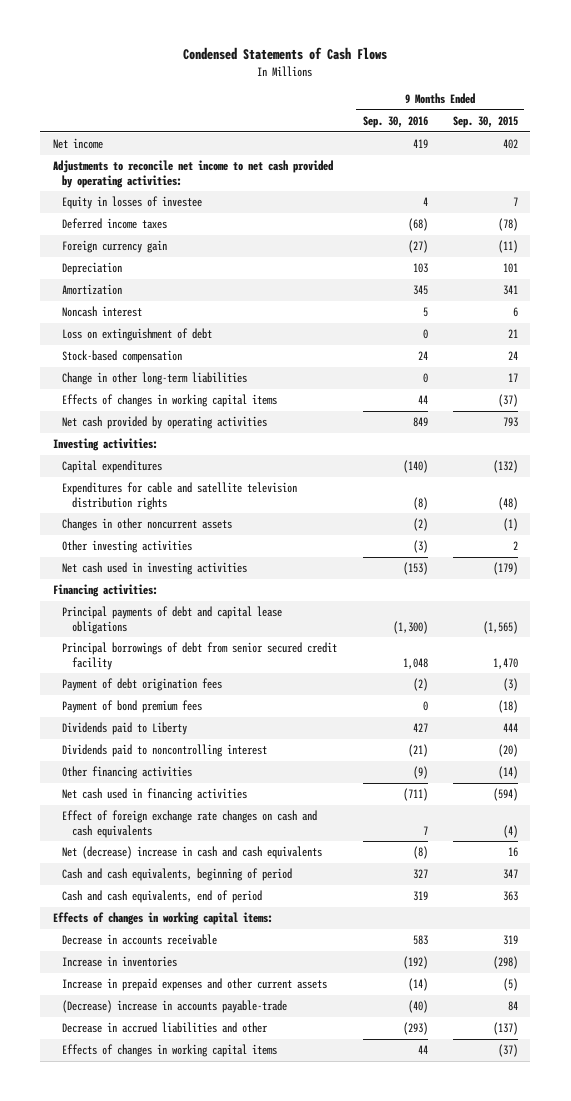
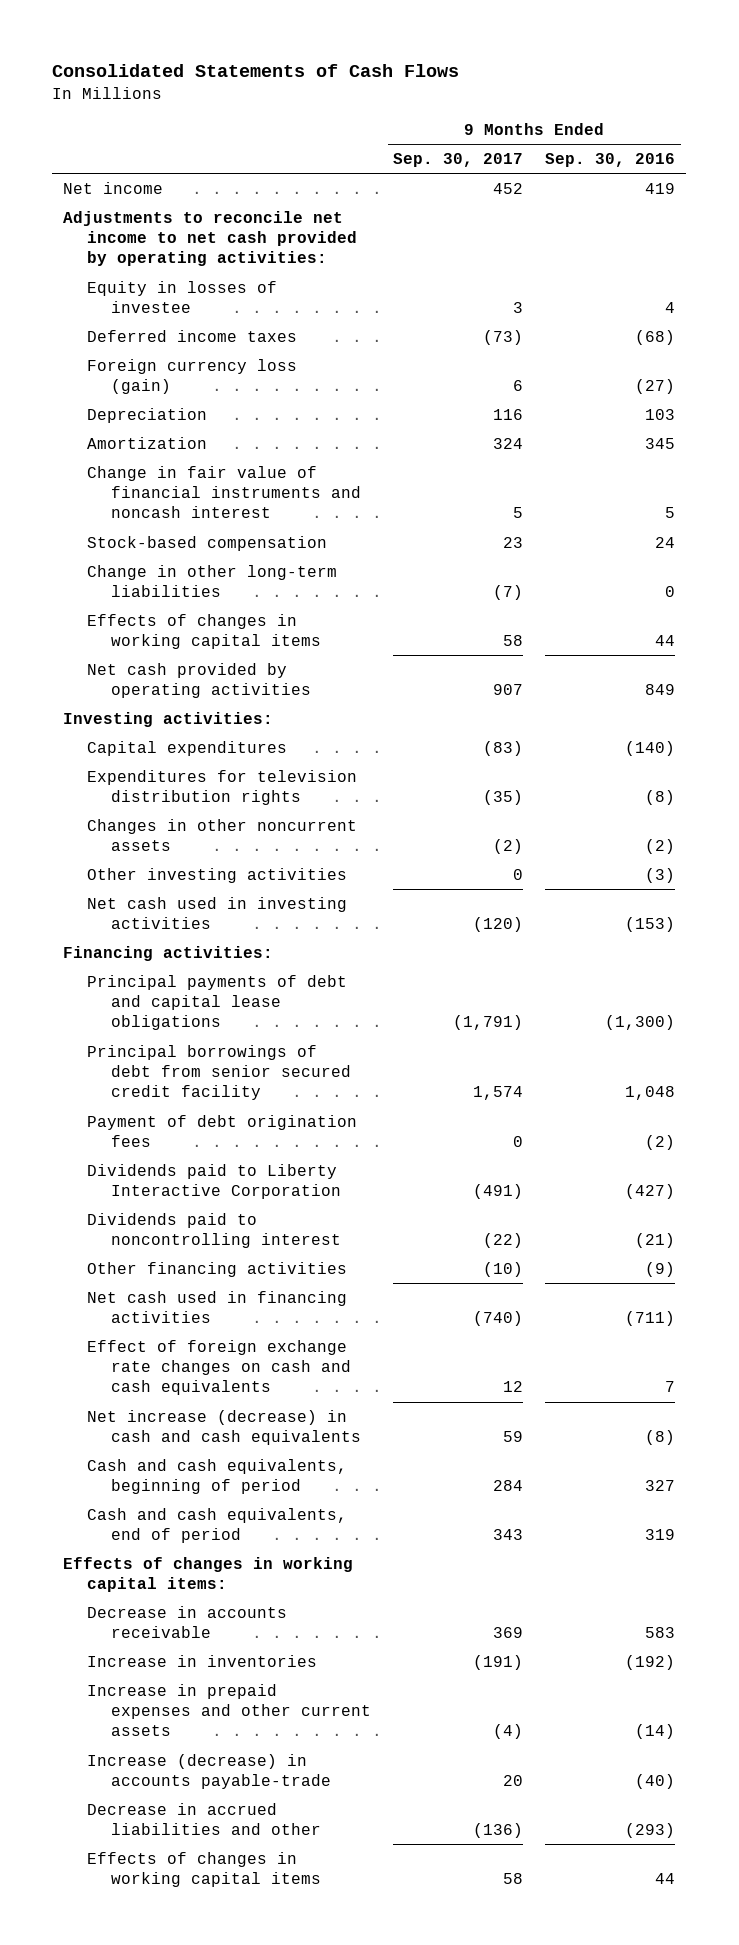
- Condensed Statements of Cash Flows
+ Consolidated Statements of Cash Flows
- | 9 Months Ended Sep. 30, 2016 | 9 Months Ended Sep. 30, 2015
+ | 9 Months Ended Sep. 30, 2017 | 9 Months Ended Sep. 30, 2016
- Foreign currency gain | (27) | (11)
+ Foreign currency loss (gain) | 6 | (27)
- Noncash interest | 5 | 6
- Loss on extinguishment of debt | 0 | 21
+ Change in fair value of financial instruments and noncash interest | 5 | 5
- Expenditures for cable and satellite television distribution rights | (8) | (48)
+ Expenditures for television distribution rights | (35) | (8)
- Payment of bond premium fees | 0 | (18)
- Dividends paid to Liberty | 427 | 444
+ Dividends paid to Liberty Interactive Corporation | (491) | (427)
- Net (decrease) increase in cash and cash equivalents | (8) | 16
+ Net increase (decrease) in cash and cash equivalents | 59 | (8)
- (Decrease) increase in accounts payable-trade | (40) | 84
+ Increase (decrease) in accounts payable-trade | 20 | (40)

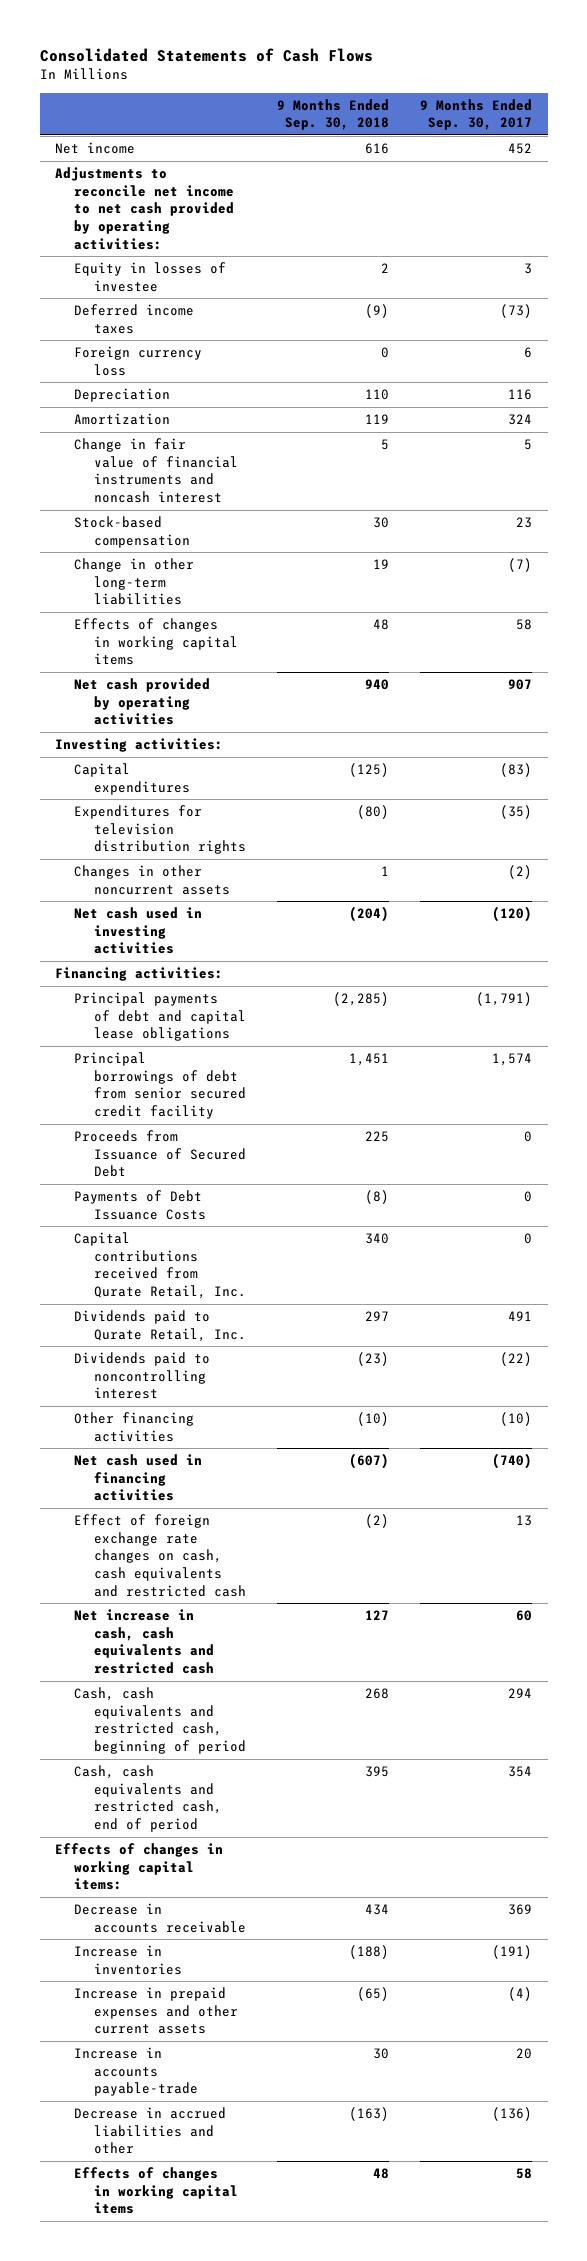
- | 9 Months Ended Sep. 30, 2017 | 9 Months Ended Sep. 30, 2016
+ | 9 Months Ended Sep. 30, 2018 | 9 Months Ended Sep. 30, 2017
- Foreign currency loss (gain) | 6 | (27)
+ Foreign currency loss | 0 | 6
- Other investing activities | 0 | (3)
- Payment of debt origination fees | 0 | (2)
- Dividends paid to Liberty Interactive Corporation | (491) | (427)
+ Proceeds from Issuance of Secured Debt | 225 | 0
+ Payments of Debt Issuance Costs | (8) | 0
+ Capital contributions received from Qurate Retail, Inc. | 340 | 0
+ Dividends paid to Qurate Retail, Inc. | 297 | 491
- Effect of foreign exchange rate changes on cash and cash equivalents | 12 | 7
- Net increase (decrease) in cash and cash equivalents | 59 | (8)
- Cash and cash equivalents, beginning of period | 284 | 327
- Cash and cash equivalents, end of period | 343 | 319
+ Effect of foreign exchange rate changes on cash, cash equivalents and restricted cash | (2) | 13
+ Net increase in cash, cash equivalents and restricted cash | 127 | 60
+ Cash, cash equivalents and restricted cash, beginning of period | 268 | 294
+ Cash, cash equivalents and restricted cash, end of period | 395 | 354
- Increase (decrease) in accounts payable-trade | 20 | (40)
+ Increase in accounts payable-trade | 30 | 20

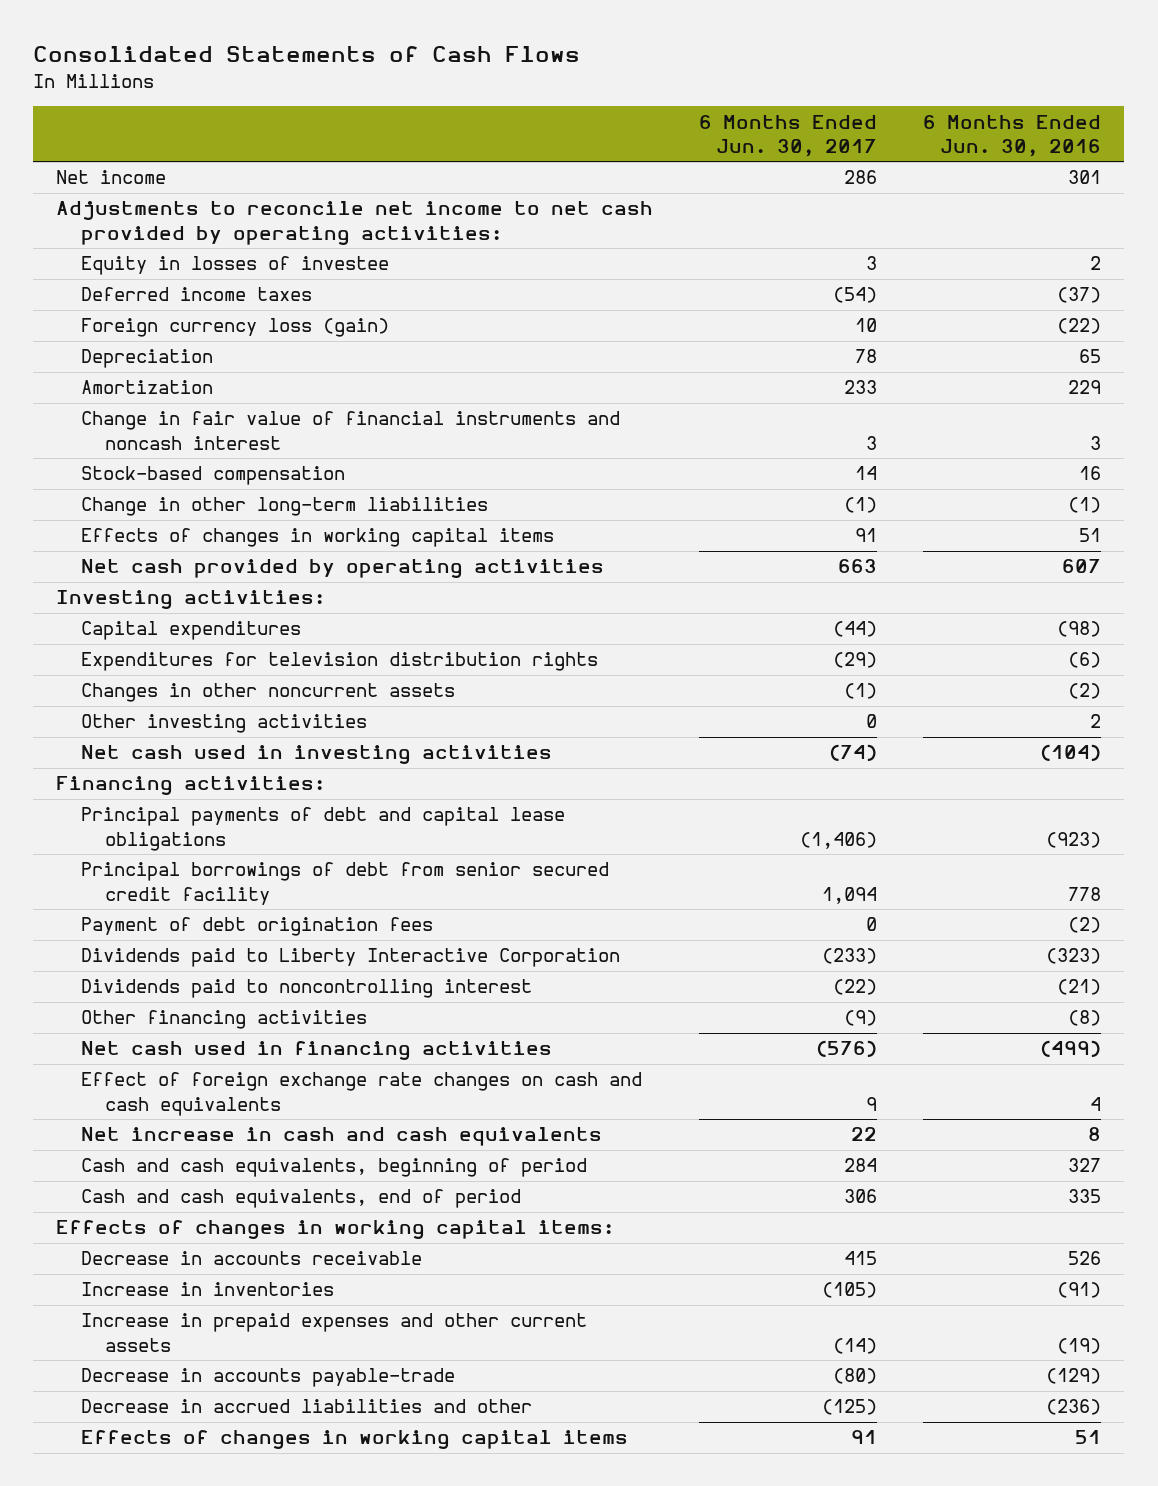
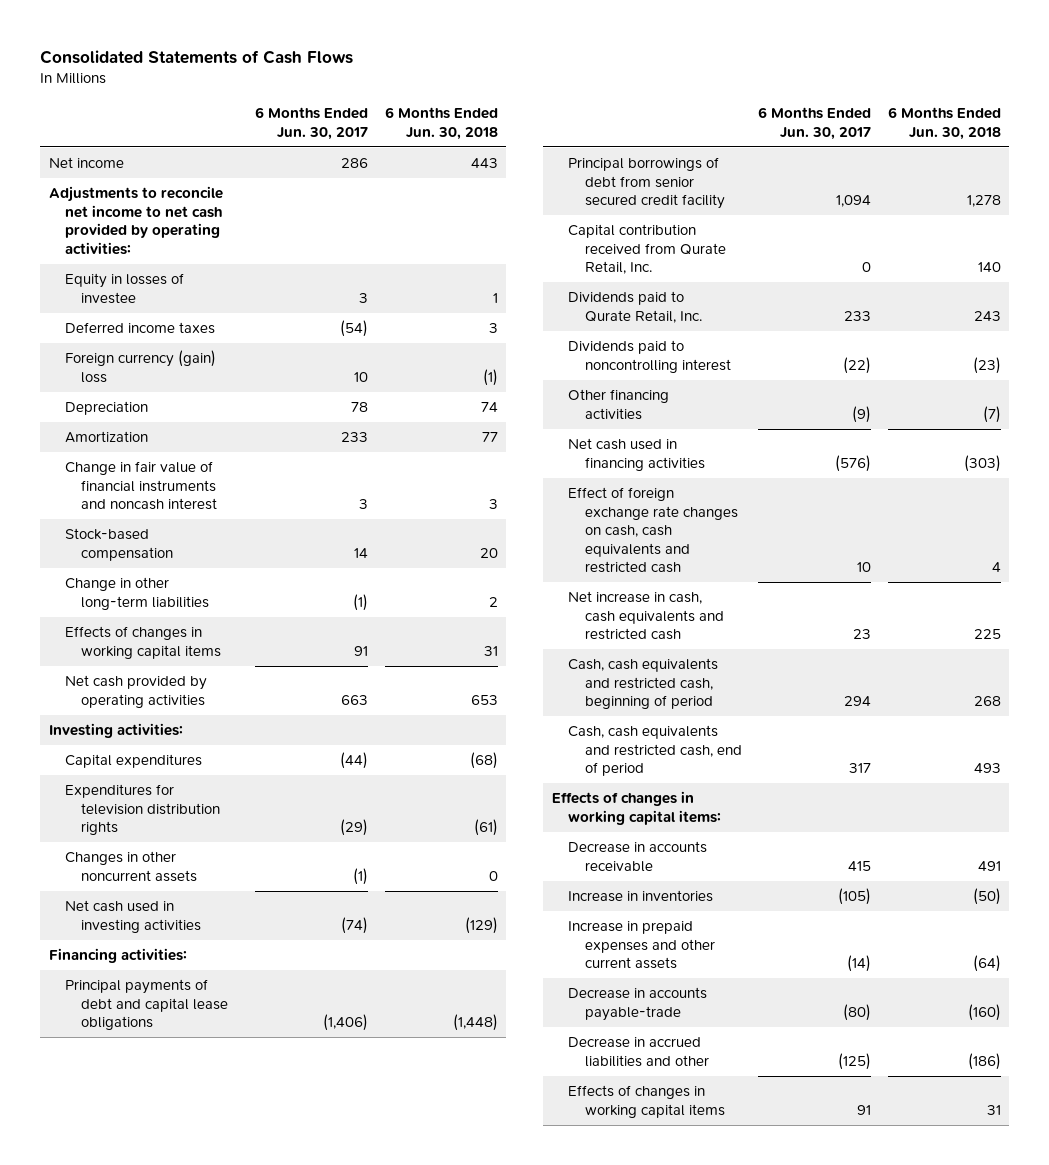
- | 6 Months Ended Jun. 30, 2017 | 6 Months Ended Jun. 30, 2016
+ | 6 Months Ended Jun. 30, 2017 | 6 Months Ended Jun. 30, 2018
- Foreign currency loss (gain) | 10 | (22)
+ Foreign currency (gain) loss | 10 | (1)
- Other investing activities | 0 | 2
- Payment of debt origination fees | 0 | (2)
- Dividends paid to Liberty Interactive Corporation | (233) | (323)
+ Capital contribution received from Qurate Retail, Inc. | 0 | 140
+ Dividends paid to Qurate Retail, Inc. | 233 | 243
- Effect of foreign exchange rate changes on cash and cash equivalents | 9 | 4
- Net increase in cash and cash equivalents | 22 | 8
- Cash and cash equivalents, beginning of period | 284 | 327
- Cash and cash equivalents, end of period | 306 | 335
+ Effect of foreign exchange rate changes on cash, cash equivalents and restricted cash | 10 | 4
+ Net increase in cash, cash equivalents and restricted cash | 23 | 225
+ Cash, cash equivalents and restricted cash, beginning of period | 294 | 268
+ Cash, cash equivalents and restricted cash, end of period | 317 | 493

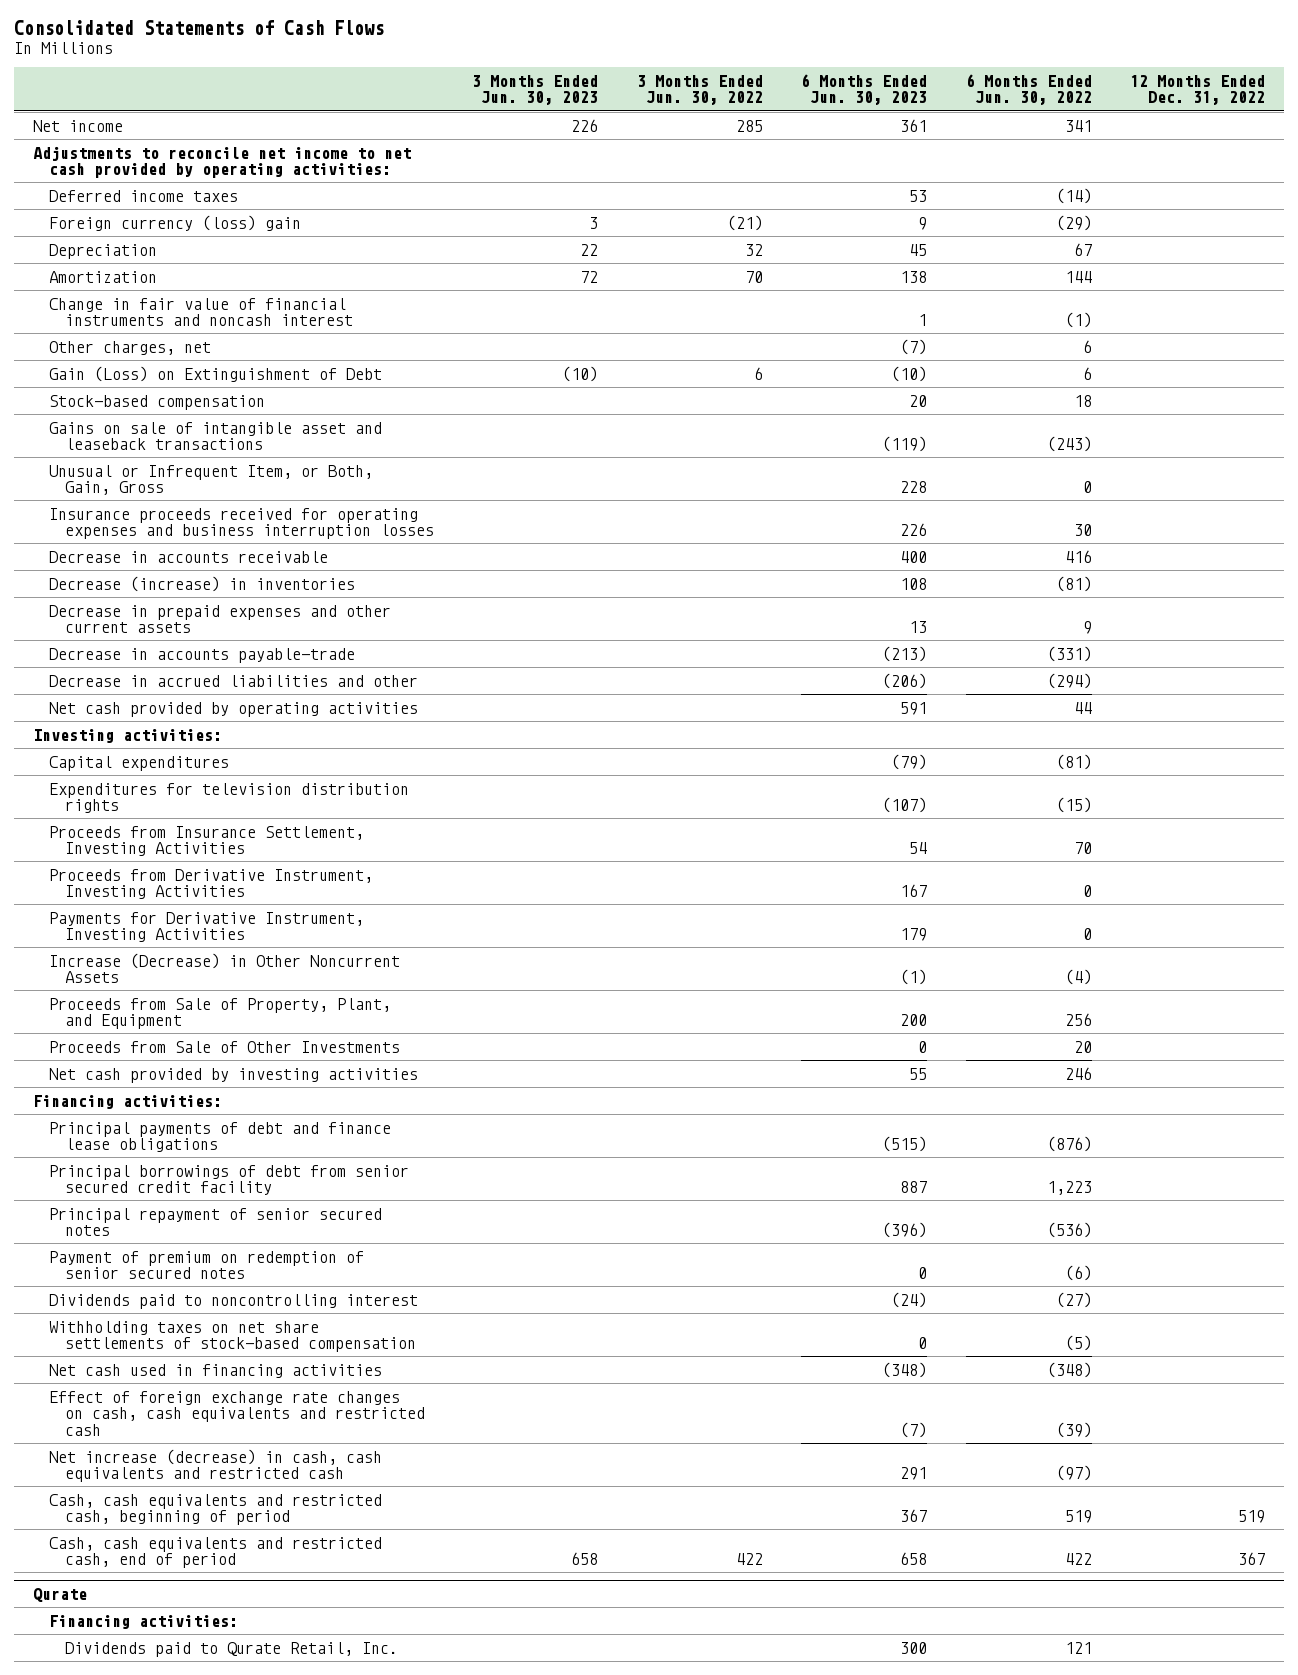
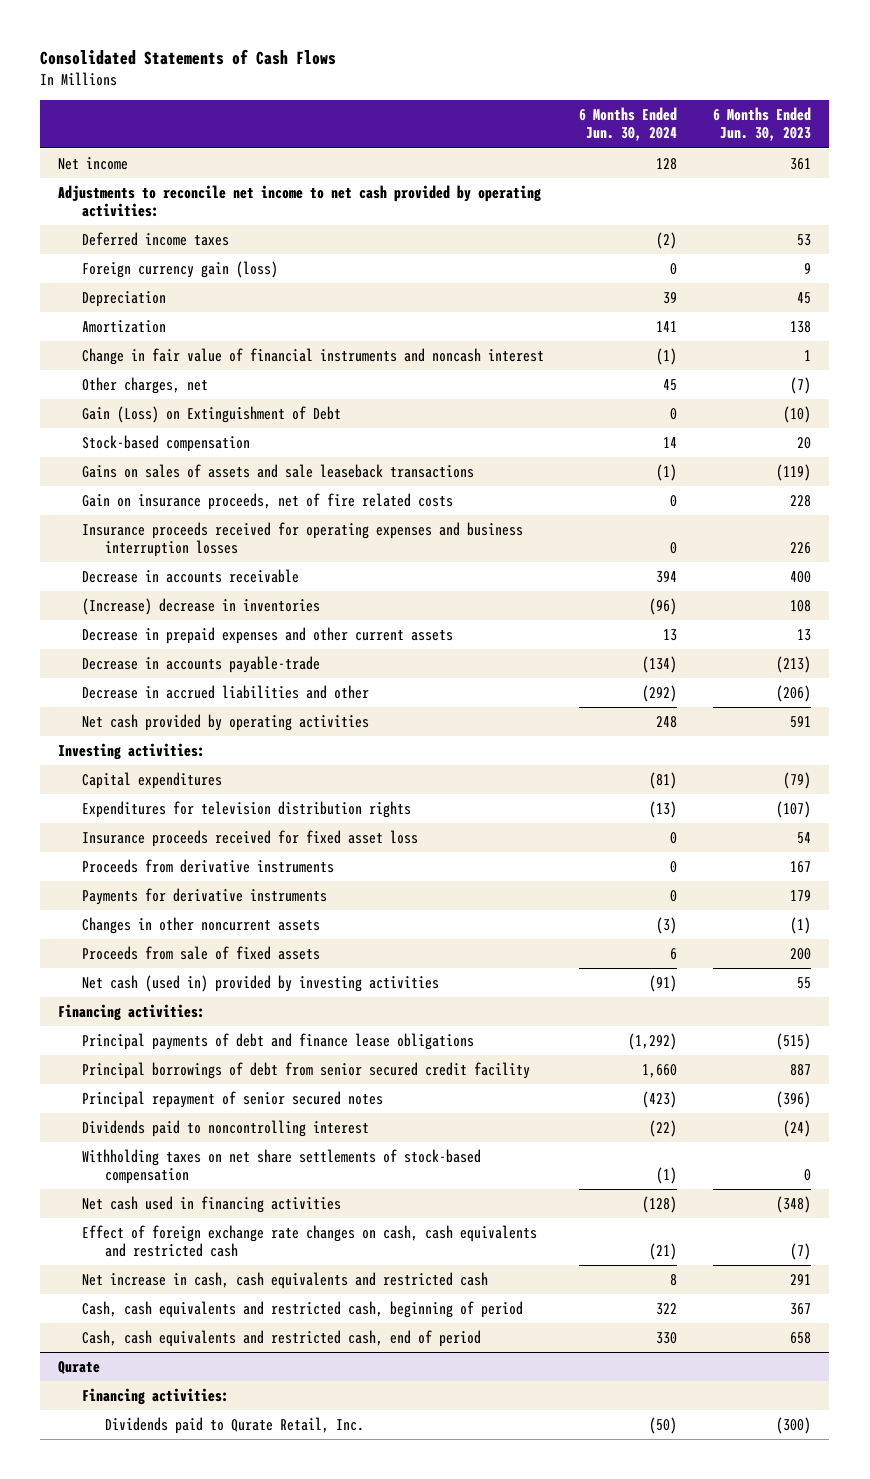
- | 3 Months Ended Jun. 30, 2023 | 3 Months Ended Jun. 30, 2022 | 6 Months Ended Jun. 30, 2023 | 6 Months Ended Jun. 30, 2022 | 12 Months Ended Dec. 31, 2022
+ | 6 Months Ended Jun. 30, 2024 | 6 Months Ended Jun. 30, 2023
- Foreign currency (loss) gain | 3 | (21) | 9 | (29) |
+ Foreign currency gain (loss) | 0 | 9
- Gains on sale of intangible asset and leaseback transactions | | | (119) | (243) |
- Unusual or Infrequent Item, or Both, Gain, Gross | | | 228 | 0 |
+ Gains on sales of assets and sale leaseback transactions | (1) | (119)
+ Gain on insurance proceeds, net of fire related costs | 0 | 228
- Decrease (increase) in inventories | | | 108 | (81) |
+ (Increase) decrease in inventories | (96) | 108
- Proceeds from Insurance Settlement, Investing Activities | | | 54 | 70 |
- Proceeds from Derivative Instrument, Investing Activities | | | 167 | 0 |
- Payments for Derivative Instrument, Investing Activities | | | 179 | 0 |
- Increase (Decrease) in Other Noncurrent Assets | | | (1) | (4) |
- Proceeds from Sale of Property, Plant, and Equipment | | | 200 | 256 |
- Proceeds from Sale of Other Investments | | | 0 | 20 |
- Net cash provided by investing activities | | | 55 | 246 |
+ Insurance proceeds received for fixed asset loss | 0 | 54
+ Proceeds from derivative instruments | 0 | 167
+ Payments for derivative instruments | 0 | 179
+ Changes in other noncurrent assets | (3) | (1)
+ Proceeds from sale of fixed assets | 6 | 200
+ Net cash (used in) provided by investing activities | (91) | 55
- Payment of premium on redemption of senior secured notes | | | 0 | (6) |
- Net increase (decrease) in cash, cash equivalents and restricted cash | | | 291 | (97) |
+ Net increase in cash, cash equivalents and restricted cash | 8 | 291
@ Qurate
- Dividends paid to Qurate Retail, Inc. | | | 300 | 121 |
+ Dividends paid to Qurate Retail, Inc. | (50) | (300)

